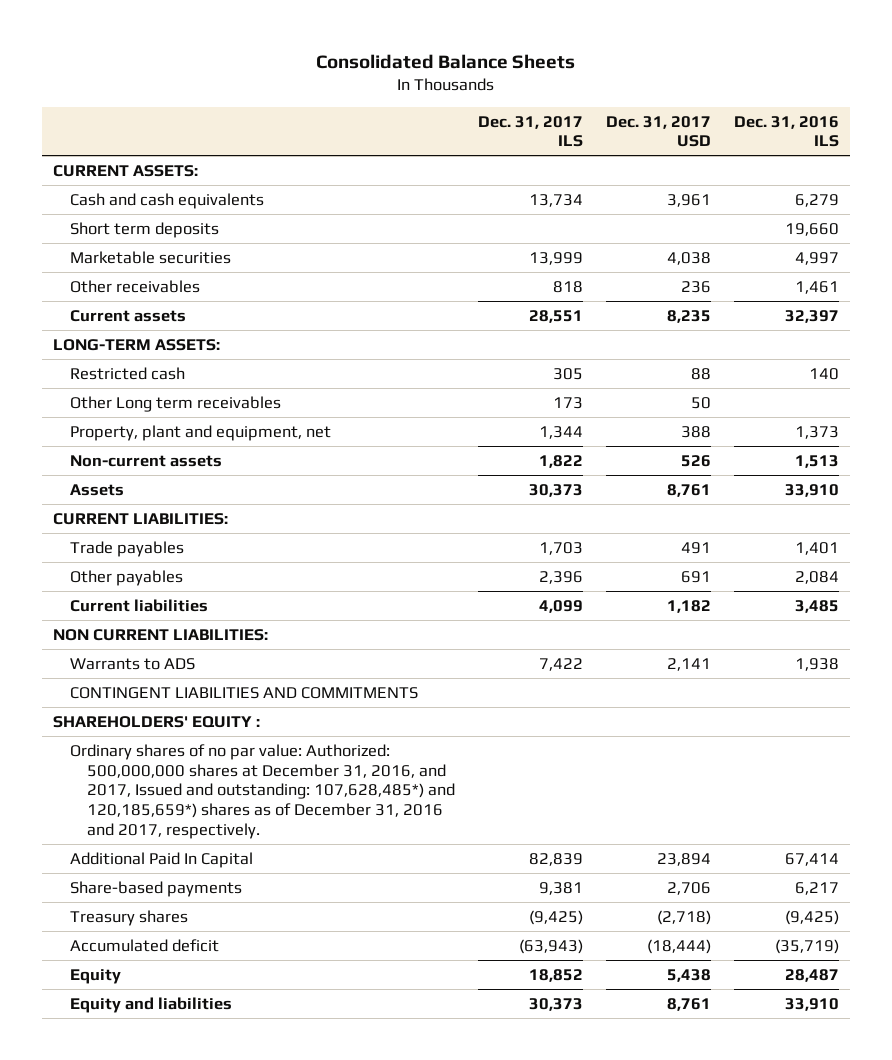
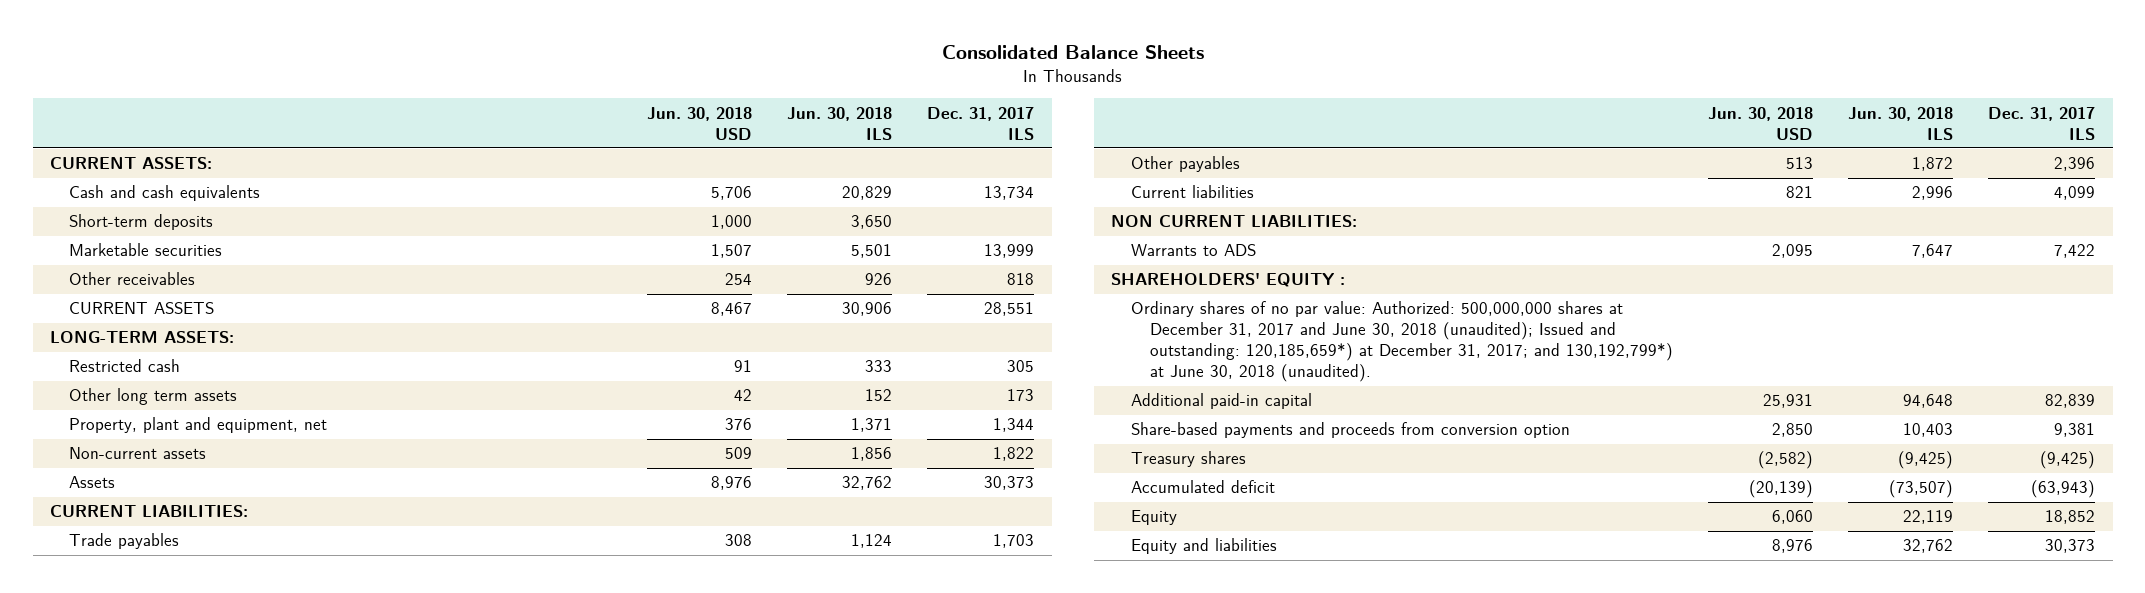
- | Dec. 31, 2017 ILS | Dec. 31, 2017 USD | Dec. 31, 2016 ILS
+ | Jun. 30, 2018 USD | Jun. 30, 2018 ILS | Dec. 31, 2017 ILS
- Short term deposits | | | 19,660
+ Short-term deposits | 1,000 | 3,650 |
- Current assets | 28,551 | 8,235 | 32,397
+ CURRENT ASSETS | 8,467 | 30,906 | 28,551
- Other Long term receivables | 173 | 50 |
+ Other long term assets | 42 | 152 | 173
- CONTINGENT LIABILITIES AND COMMITMENTS
- Ordinary shares of no par value: Authorized: 500,000,000 shares at December 31, 2016, and 2017, Issued and outstanding: 107,628,485*) and 120,185,659*) shares as of December 31, 2016 and 2017, respectively.
- Additional Paid In Capital | 82,839 | 23,894 | 67,414
- Share-based payments | 9,381 | 2,706 | 6,217
+ Ordinary shares of no par value: Authorized: 500,000,000 shares at December 31, 2017 and June 30, 2018 (unaudited); Issued and outstanding: 120,185,659*) at December 31, 2017; and 130,192,799*) at June 30, 2018 (unaudited).
+ Additional paid-in capital | 25,931 | 94,648 | 82,839
+ Share-based payments and proceeds from conversion option | 2,850 | 10,403 | 9,381

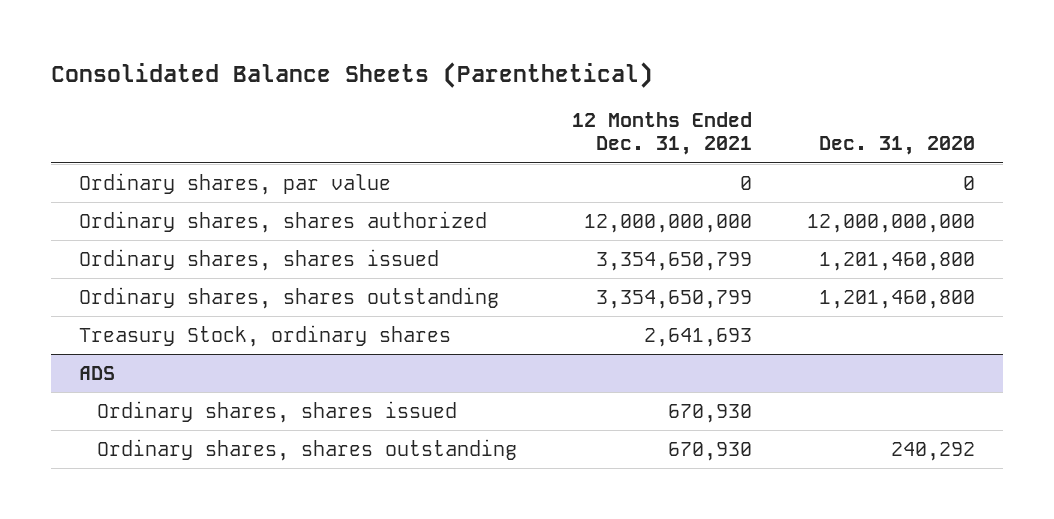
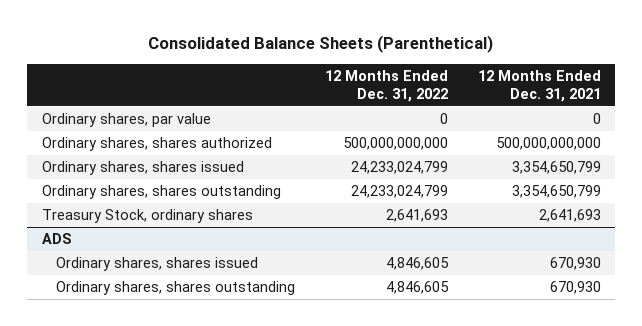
- | 12 Months Ended Dec. 31, 2021 | Dec. 31, 2020
+ | 12 Months Ended Dec. 31, 2022 | 12 Months Ended Dec. 31, 2021
- Ordinary shares, shares authorized | 12,000,000,000 | 12,000,000,000
+ Ordinary shares, shares authorized | 500,000,000,000 | 500,000,000,000

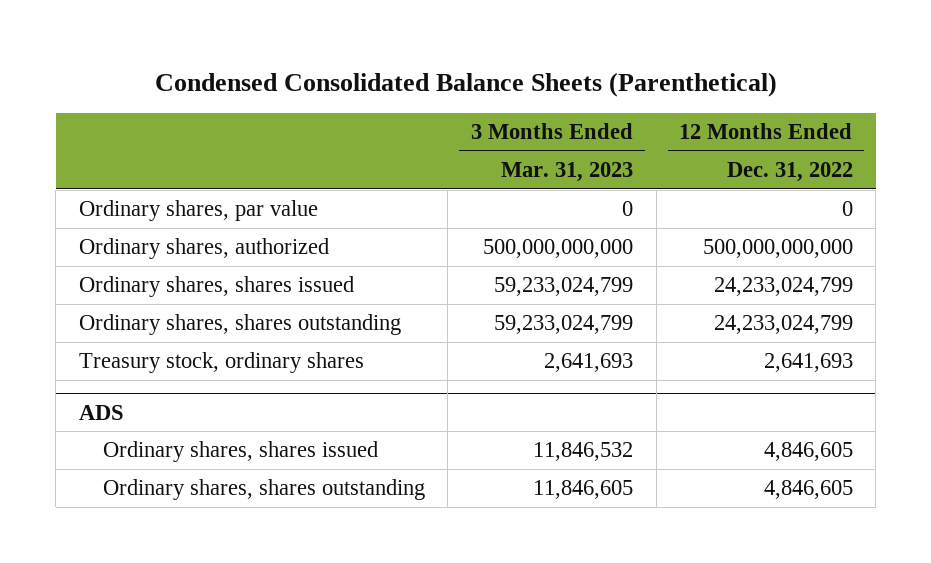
- Consolidated Balance Sheets (Parenthetical)
+ Condensed Consolidated Balance Sheets (Parenthetical)
- | 12 Months Ended Dec. 31, 2022 | 12 Months Ended Dec. 31, 2021
+ | 3 Months Ended Mar. 31, 2023 | 12 Months Ended Dec. 31, 2022
- Ordinary shares, shares authorized | 500,000,000,000 | 500,000,000,000
+ Ordinary shares, authorized | 500,000,000,000 | 500,000,000,000
- Treasury Stock, ordinary shares | 2,641,693 | 2,641,693
+ Treasury stock, ordinary shares | 2,641,693 | 2,641,693

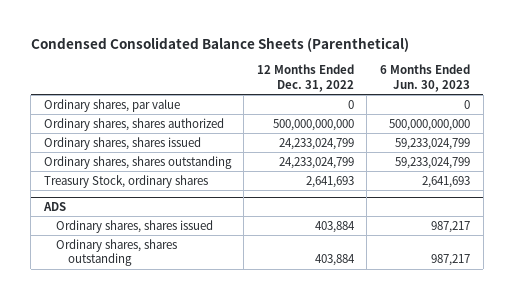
- | 3 Months Ended Mar. 31, 2023 | 12 Months Ended Dec. 31, 2022
+ | 12 Months Ended Dec. 31, 2022 | 6 Months Ended Jun. 30, 2023
- Ordinary shares, authorized | 500,000,000,000 | 500,000,000,000
+ Ordinary shares, shares authorized | 500,000,000,000 | 500,000,000,000
- Treasury stock, ordinary shares | 2,641,693 | 2,641,693
+ Treasury Stock, ordinary shares | 2,641,693 | 2,641,693
@ ADS
- Ordinary shares, shares issued | 11,846,532 | 4,846,605
- Ordinary shares, shares outstanding | 11,846,605 | 4,846,605
+ Ordinary shares, shares issued | 403,884 | 987,217
+ Ordinary shares, shares outstanding | 403,884 | 987,217

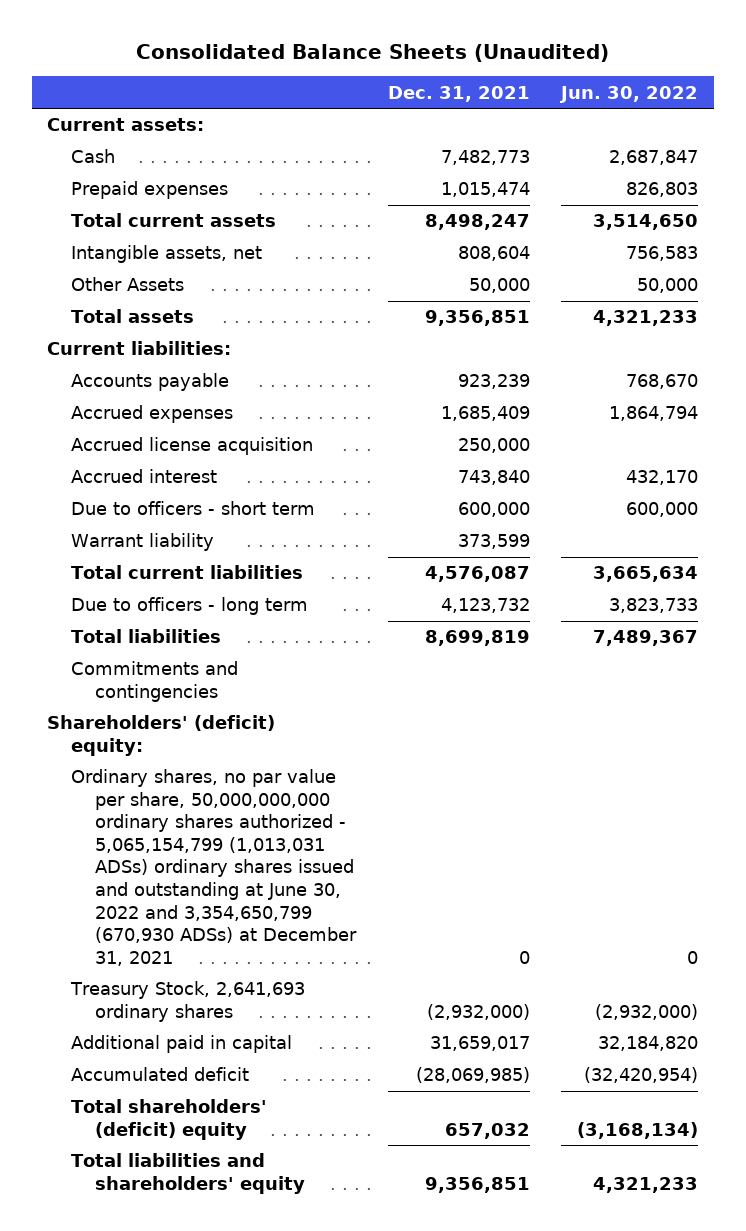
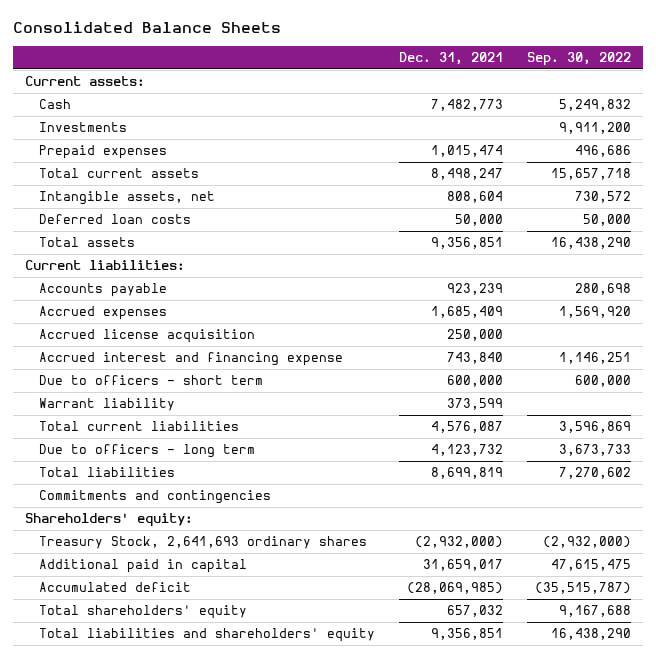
- Consolidated Balance Sheets (Unaudited)
+ Consolidated Balance Sheets
- | Dec. 31, 2021 | Jun. 30, 2022
+ | Dec. 31, 2021 | Sep. 30, 2022
+ Investments | | 9,911,200
- Other Assets | 50,000 | 50,000
+ Deferred loan costs | 50,000 | 50,000
- Accrued interest | 743,840 | 432,170
+ Accrued interest and financing expense | 743,840 | 1,146,251
- Shareholders' (deficit) equity:
- Ordinary shares, no par value per share, 50,000,000,000 ordinary shares authorized - 5,065,154,799 (1,013,031 ADSs) ordinary shares issued and outstanding at June 30, 2022 and 3,354,650,799 (670,930 ADSs) at December 31, 2021 | 0 | 0
+ Shareholders' equity:
- Total shareholders' (deficit) equity | 657,032 | (3,168,134)
+ Total shareholders' equity | 657,032 | 9,167,688

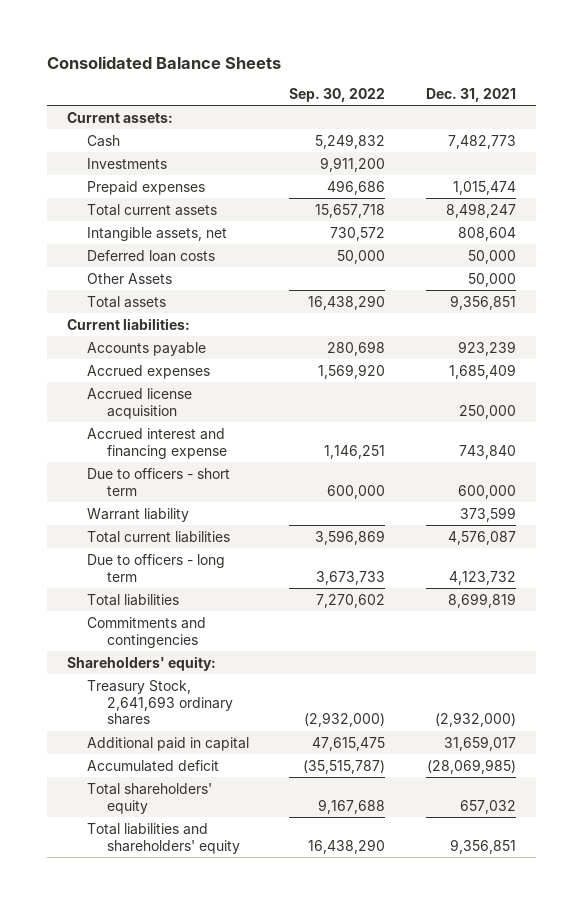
- | Dec. 31, 2021 | Sep. 30, 2022
+ | Sep. 30, 2022 | Dec. 31, 2021
+ Other Assets | | 50,000

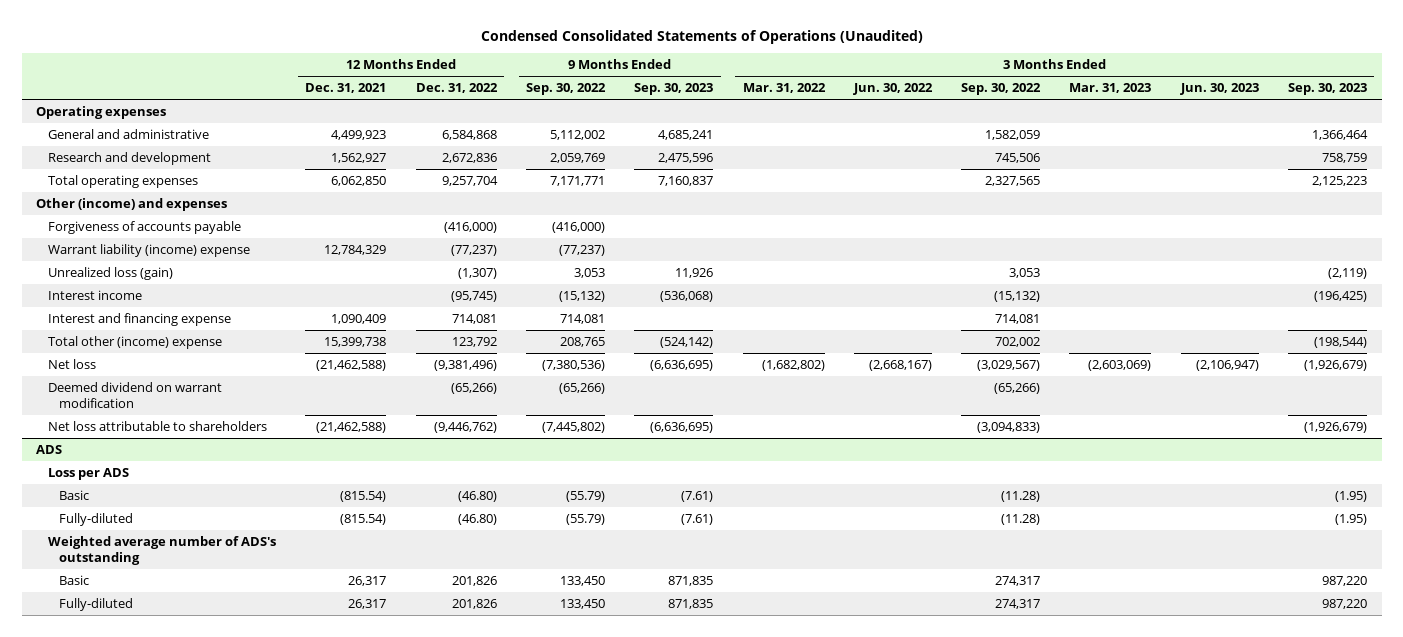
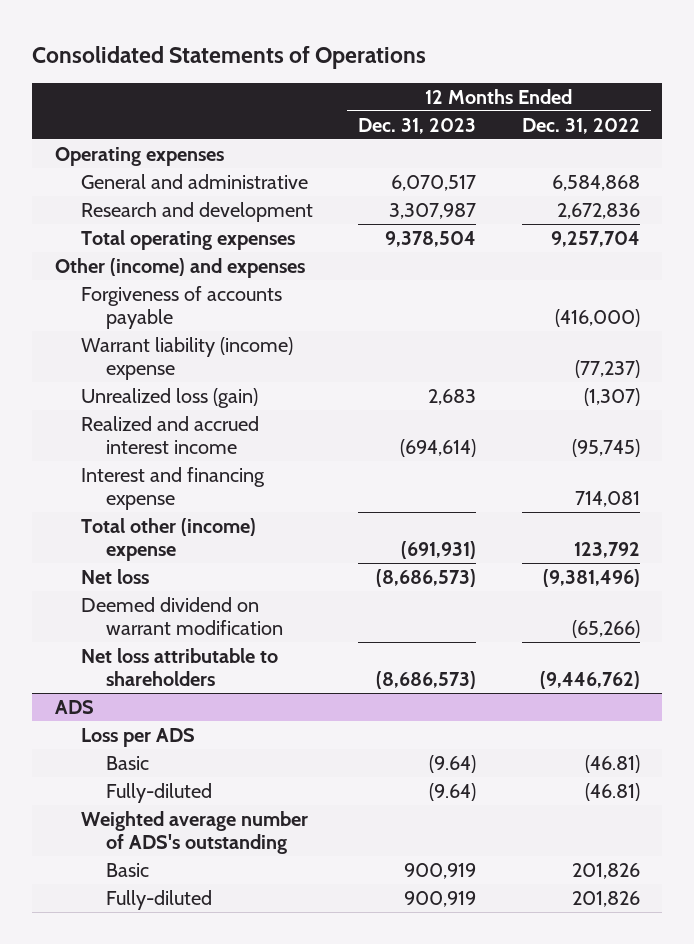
- Condensed Consolidated Statements of Operations (Unaudited)
+ Consolidated Statements of Operations
- | 12 Months Ended Dec. 31, 2021 | 12 Months Ended Dec. 31, 2022 | 9 Months Ended Sep. 30, 2022 | 9 Months Ended Sep. 30, 2023 | 3 Months Ended Mar. 31, 2022 | 3 Months Ended Jun. 30, 2022 | 3 Months Ended Sep. 30, 2022 | 3 Months Ended Mar. 31, 2023 | 3 Months Ended Jun. 30, 2023 | 3 Months Ended Sep. 30, 2023
+ | 12 Months Ended Dec. 31, 2023 | 12 Months Ended Dec. 31, 2022
- Interest income | | (95,745) | (15,132) | (536,068) | | | (15,132) | | | (196,425)
+ Realized and accrued interest income | (694,614) | (95,745)
@ ADS
- Basic | (815.54) | (46.80) | (55.79) | (7.61) | | | (11.28) | | | (1.95)
- Fully-diluted | (815.54) | (46.80) | (55.79) | (7.61) | | | (11.28) | | | (1.95)
+ Basic | (9.64) | (46.81)
+ Fully-diluted | (9.64) | (46.81)

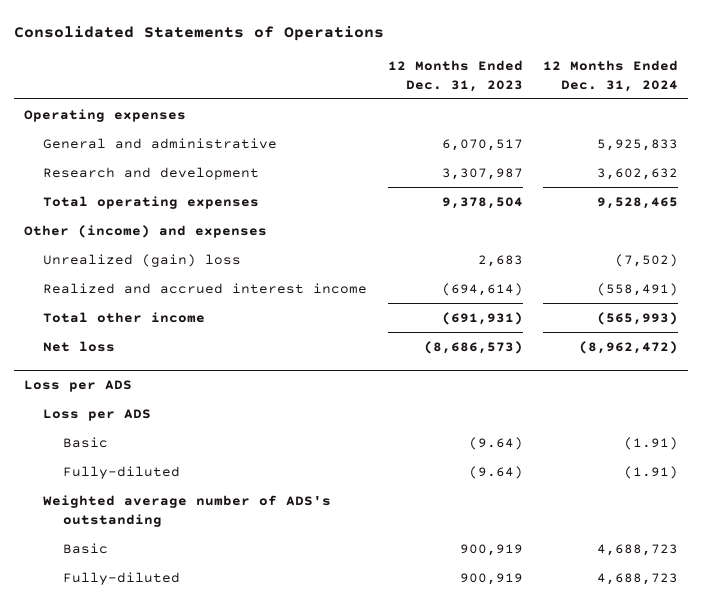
- | 12 Months Ended Dec. 31, 2023 | 12 Months Ended Dec. 31, 2022
+ | 12 Months Ended Dec. 31, 2023 | 12 Months Ended Dec. 31, 2024
- Forgiveness of accounts payable | | (416,000)
- Warrant liability (income) expense | | (77,237)
- Unrealized loss (gain) | 2,683 | (1,307)
+ Unrealized (gain) loss | 2,683 | (7,502)
- Interest and financing expense | | 714,081
- Total other (income) expense | (691,931) | 123,792
+ Total other income | (691,931) | (565,993)
- Deemed dividend on warrant modification | | (65,266)
- Net loss attributable to shareholders | (8,686,573) | (9,446,762)
- ADS
+ Loss per ADS

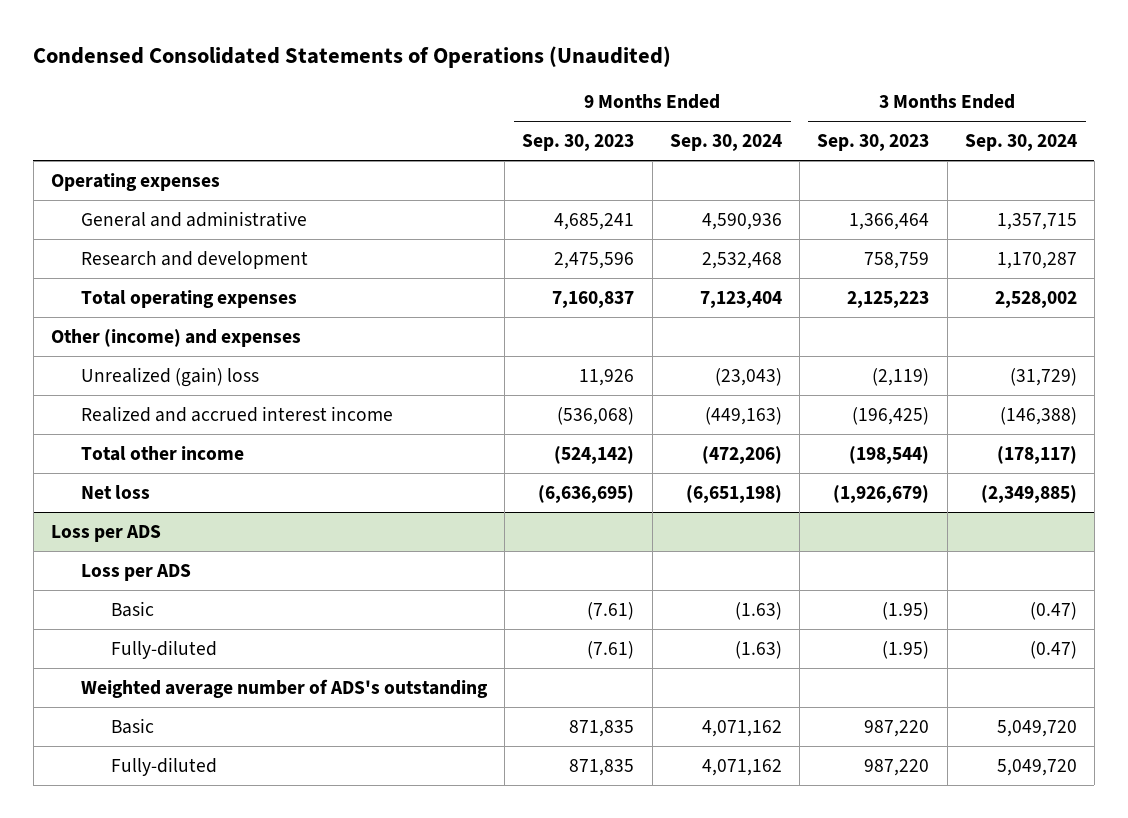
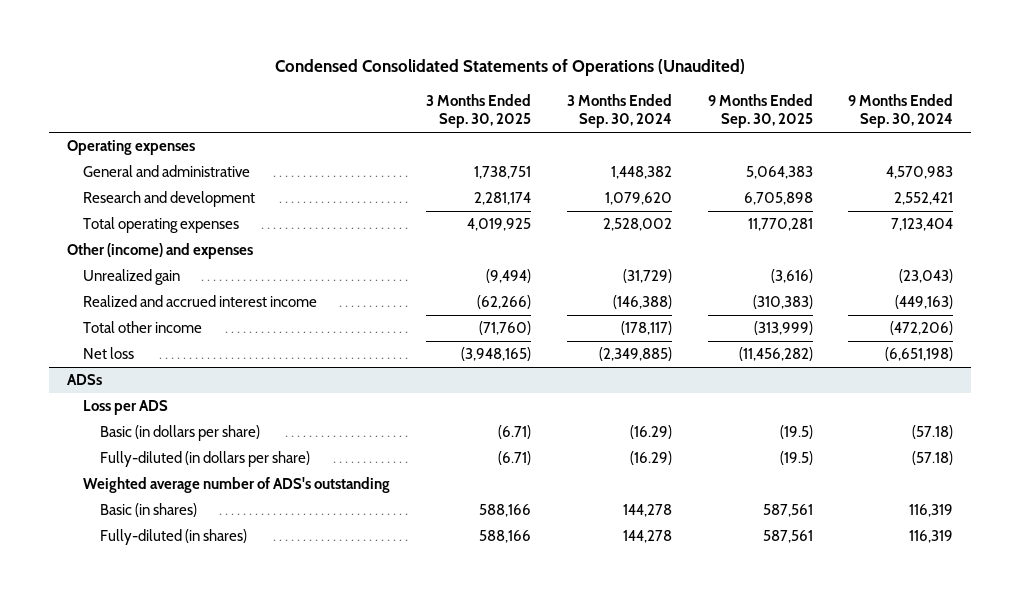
- | 9 Months Ended Sep. 30, 2023 | 9 Months Ended Sep. 30, 2024 | 3 Months Ended Sep. 30, 2023 | 3 Months Ended Sep. 30, 2024
+ | 3 Months Ended Sep. 30, 2025 | 3 Months Ended Sep. 30, 2024 | 9 Months Ended Sep. 30, 2025 | 9 Months Ended Sep. 30, 2024
- General and administrative | 4,685,241 | 4,590,936 | 1,366,464 | 1,357,715
- Research and development | 2,475,596 | 2,532,468 | 758,759 | 1,170,287
+ General and administrative | 1,738,751 | 1,448,382 | 5,064,383 | 4,570,983
+ Research and development | 2,281,174 | 1,079,620 | 6,705,898 | 2,552,421
- Unrealized (gain) loss | 11,926 | (23,043) | (2,119) | (31,729)
+ Unrealized gain | (9,494) | (31,729) | (3,616) | (23,043)
- Loss per ADS
+ ADSs
- Basic | (7.61) | (1.63) | (1.95) | (0.47)
- Fully-diluted | (7.61) | (1.63) | (1.95) | (0.47)
+ Basic (in dollars per share) | (6.71) | (16.29) | (19.5) | (57.18)
+ Fully-diluted (in dollars per share) | (6.71) | (16.29) | (19.5) | (57.18)
- Basic | 871,835 | 4,071,162 | 987,220 | 5,049,720
- Fully-diluted | 871,835 | 4,071,162 | 987,220 | 5,049,720
+ Basic (in shares) | 588,166 | 144,278 | 587,561 | 116,319
+ Fully-diluted (in shares) | 588,166 | 144,278 | 587,561 | 116,319

